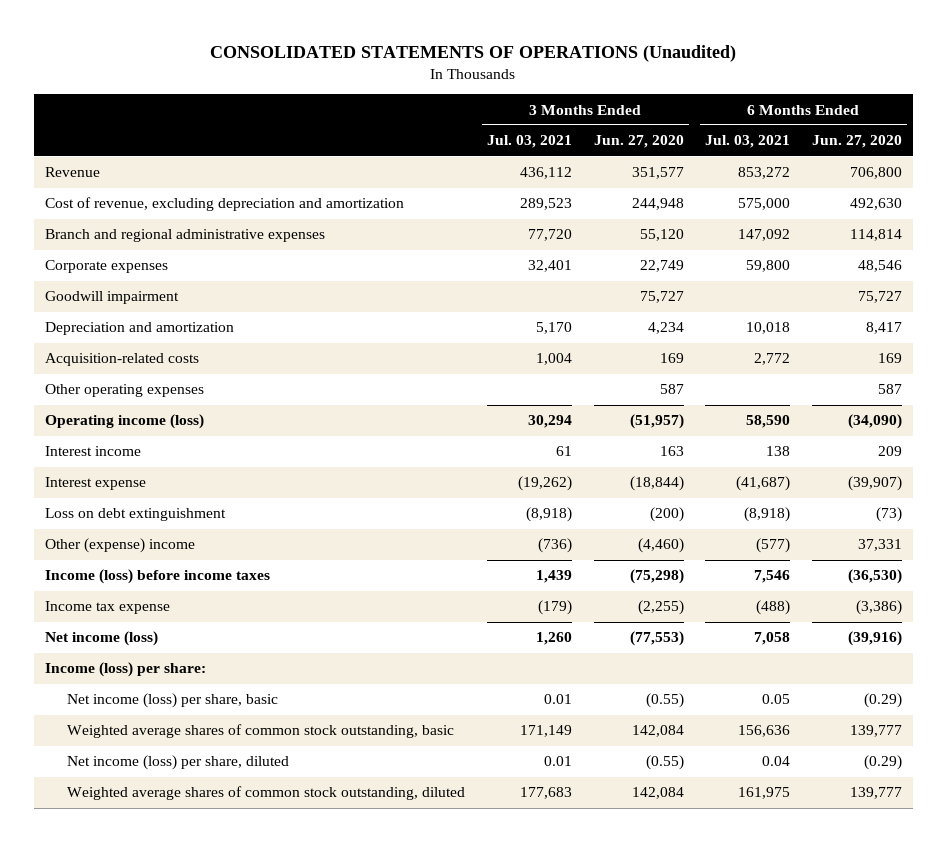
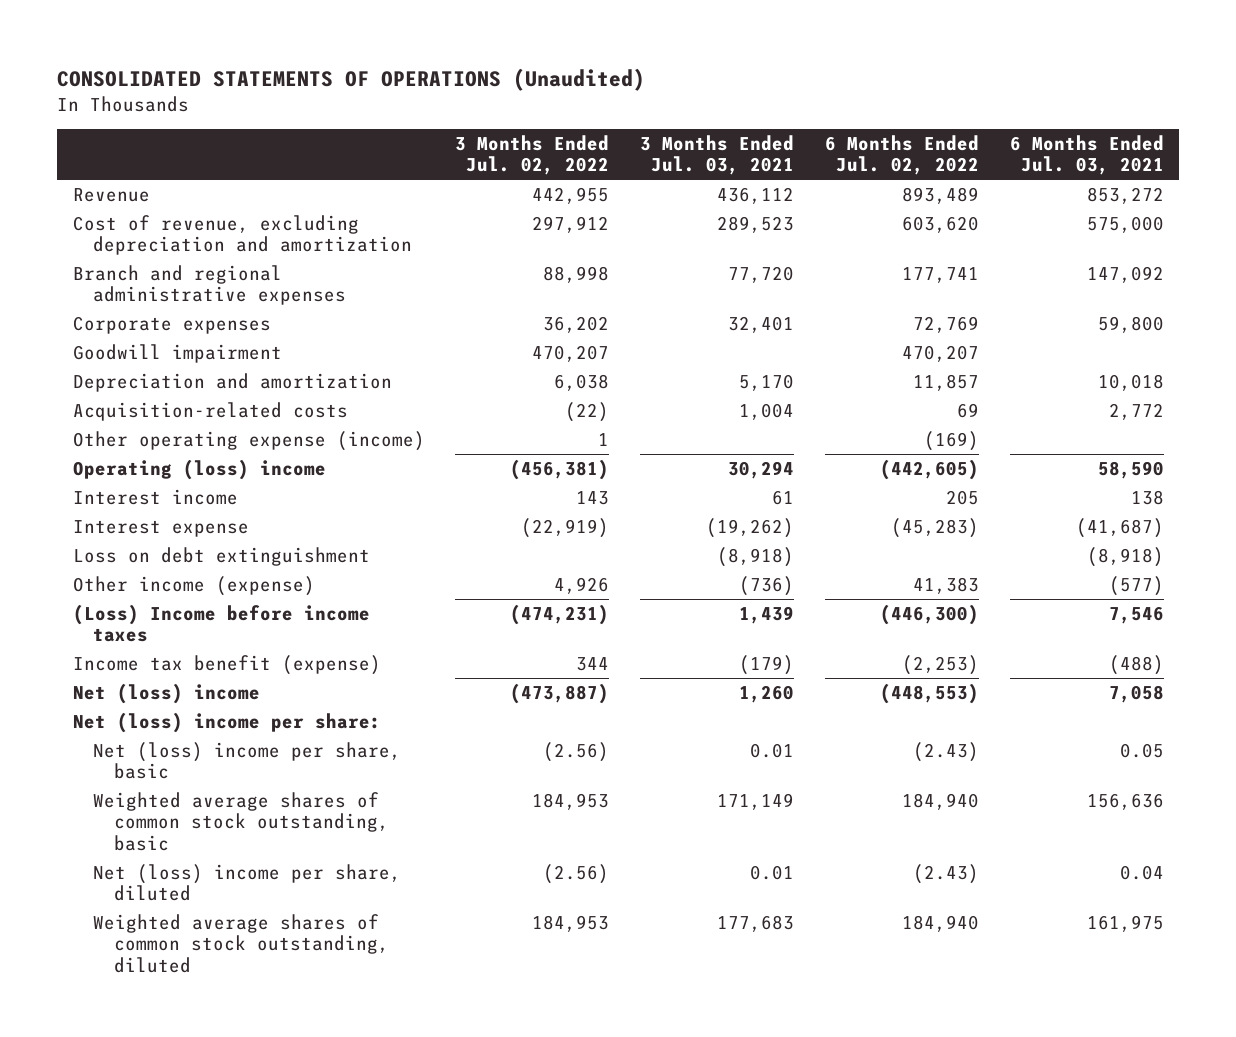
- | 3 Months Ended Jul. 03, 2021 | 3 Months Ended Jun. 27, 2020 | 6 Months Ended Jul. 03, 2021 | 6 Months Ended Jun. 27, 2020
+ | 3 Months Ended Jul. 02, 2022 | 3 Months Ended Jul. 03, 2021 | 6 Months Ended Jul. 02, 2022 | 6 Months Ended Jul. 03, 2021
- Other operating expenses | | 587 | | 587
- Operating income (loss) | 30,294 | (51,957) | 58,590 | (34,090)
+ Other operating expense (income) | 1 | | (169) |
+ Operating (loss) income | (456,381) | 30,294 | (442,605) | 58,590
- Other (expense) income | (736) | (4,460) | (577) | 37,331
- Income (loss) before income taxes | 1,439 | (75,298) | 7,546 | (36,530)
- Income tax expense | (179) | (2,255) | (488) | (3,386)
- Net income (loss) | 1,260 | (77,553) | 7,058 | (39,916)
- Income (loss) per share:
- Net income (loss) per share, basic | 0.01 | (0.55) | 0.05 | (0.29)
+ Other income (expense) | 4,926 | (736) | 41,383 | (577)
+ (Loss) Income before income taxes | (474,231) | 1,439 | (446,300) | 7,546
+ Income tax benefit (expense) | 344 | (179) | (2,253) | (488)
+ Net (loss) income | (473,887) | 1,260 | (448,553) | 7,058
+ Net (loss) income per share:
+ Net (loss) income per share, basic | (2.56) | 0.01 | (2.43) | 0.05
- Net income (loss) per share, diluted | 0.01 | (0.55) | 0.04 | (0.29)
+ Net (loss) income per share, diluted | (2.56) | 0.01 | (2.43) | 0.04

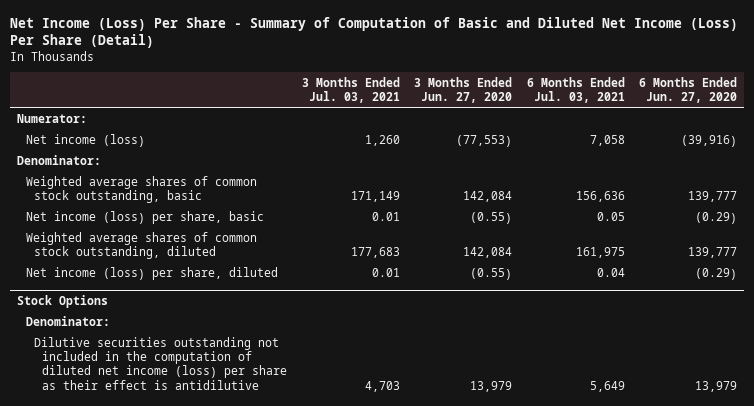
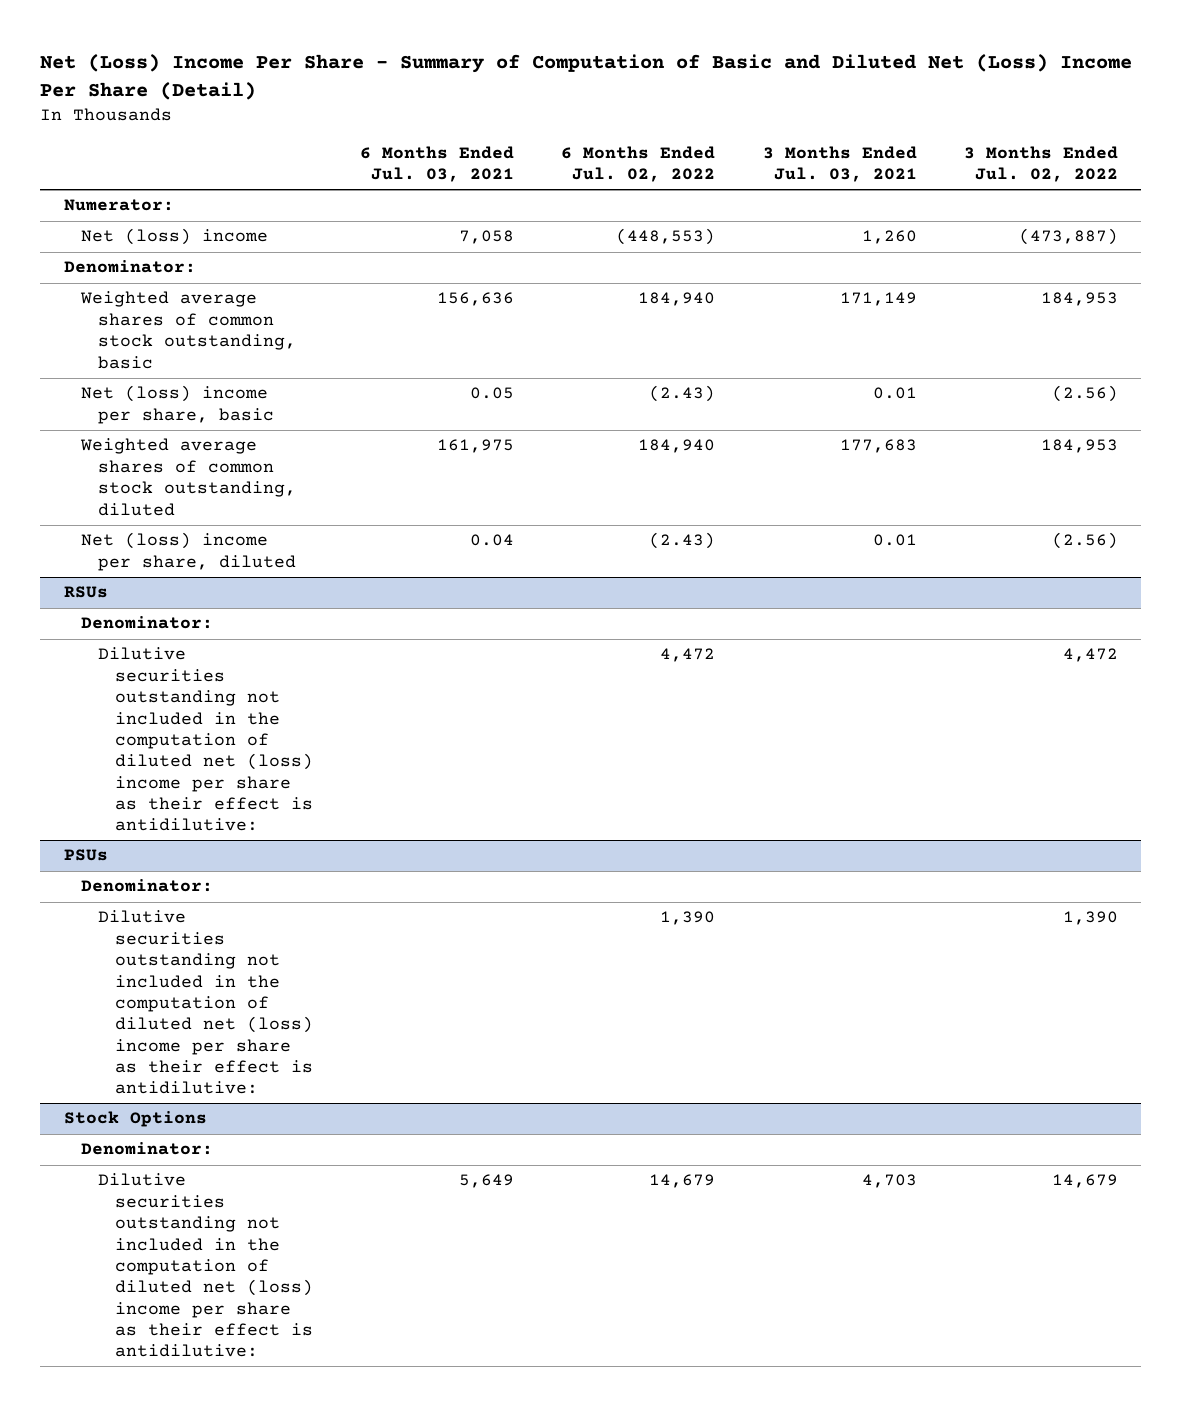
- Net Income (Loss) Per Share - Summary of Computation of Basic and Diluted Net Income (Loss) Per Share (Detail)
+ Net (Loss) Income Per Share - Summary of Computation of Basic and Diluted Net (Loss) Income Per Share (Detail)
- | 3 Months Ended Jul. 03, 2021 | 3 Months Ended Jun. 27, 2020 | 6 Months Ended Jul. 03, 2021 | 6 Months Ended Jun. 27, 2020
+ | 6 Months Ended Jul. 03, 2021 | 6 Months Ended Jul. 02, 2022 | 3 Months Ended Jul. 03, 2021 | 3 Months Ended Jul. 02, 2022
- Net income (loss) | 1,260 | (77,553) | 7,058 | (39,916)
+ Net (loss) income | 7,058 | (448,553) | 1,260 | (473,887)
- Net income (loss) per share, basic | 0.01 | (0.55) | 0.05 | (0.29)
+ Net (loss) income per share, basic | 0.05 | (2.43) | 0.01 | (2.56)
- Net income (loss) per share, diluted | 0.01 | (0.55) | 0.04 | (0.29)
+ Net (loss) income per share, diluted | 0.04 | (2.43) | 0.01 | (2.56)
+ RSUs
+ Denominator:
+ Dilutive securities outstanding not included in the computation of diluted net (loss) income per share as their effect is antidilutive: | | 4,472 | | 4,472
+ PSUs
+ Denominator:
+ Dilutive securities outstanding not included in the computation of diluted net (loss) income per share as their effect is antidilutive: | | 1,390 | | 1,390
@ Stock Options
- Dilutive securities outstanding not included in the computation of diluted net income (loss) per share as their effect is antidilutive | 4,703 | 13,979 | 5,649 | 13,979
+ Dilutive securities outstanding not included in the computation of diluted net (loss) income per share as their effect is antidilutive: | 5,649 | 14,679 | 4,703 | 14,679

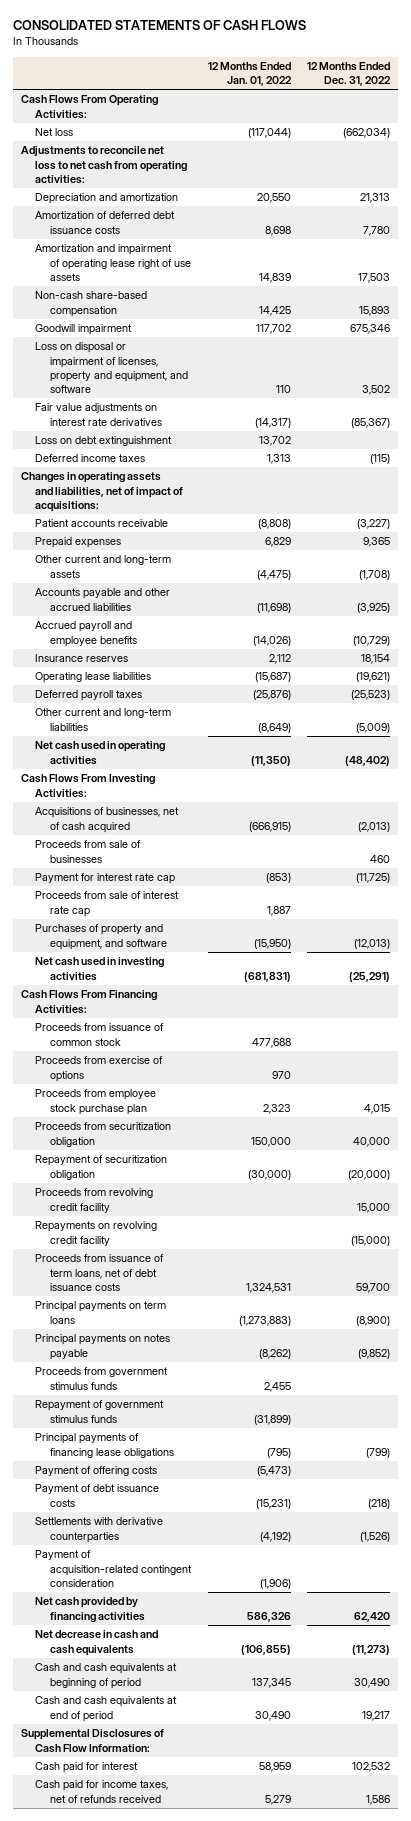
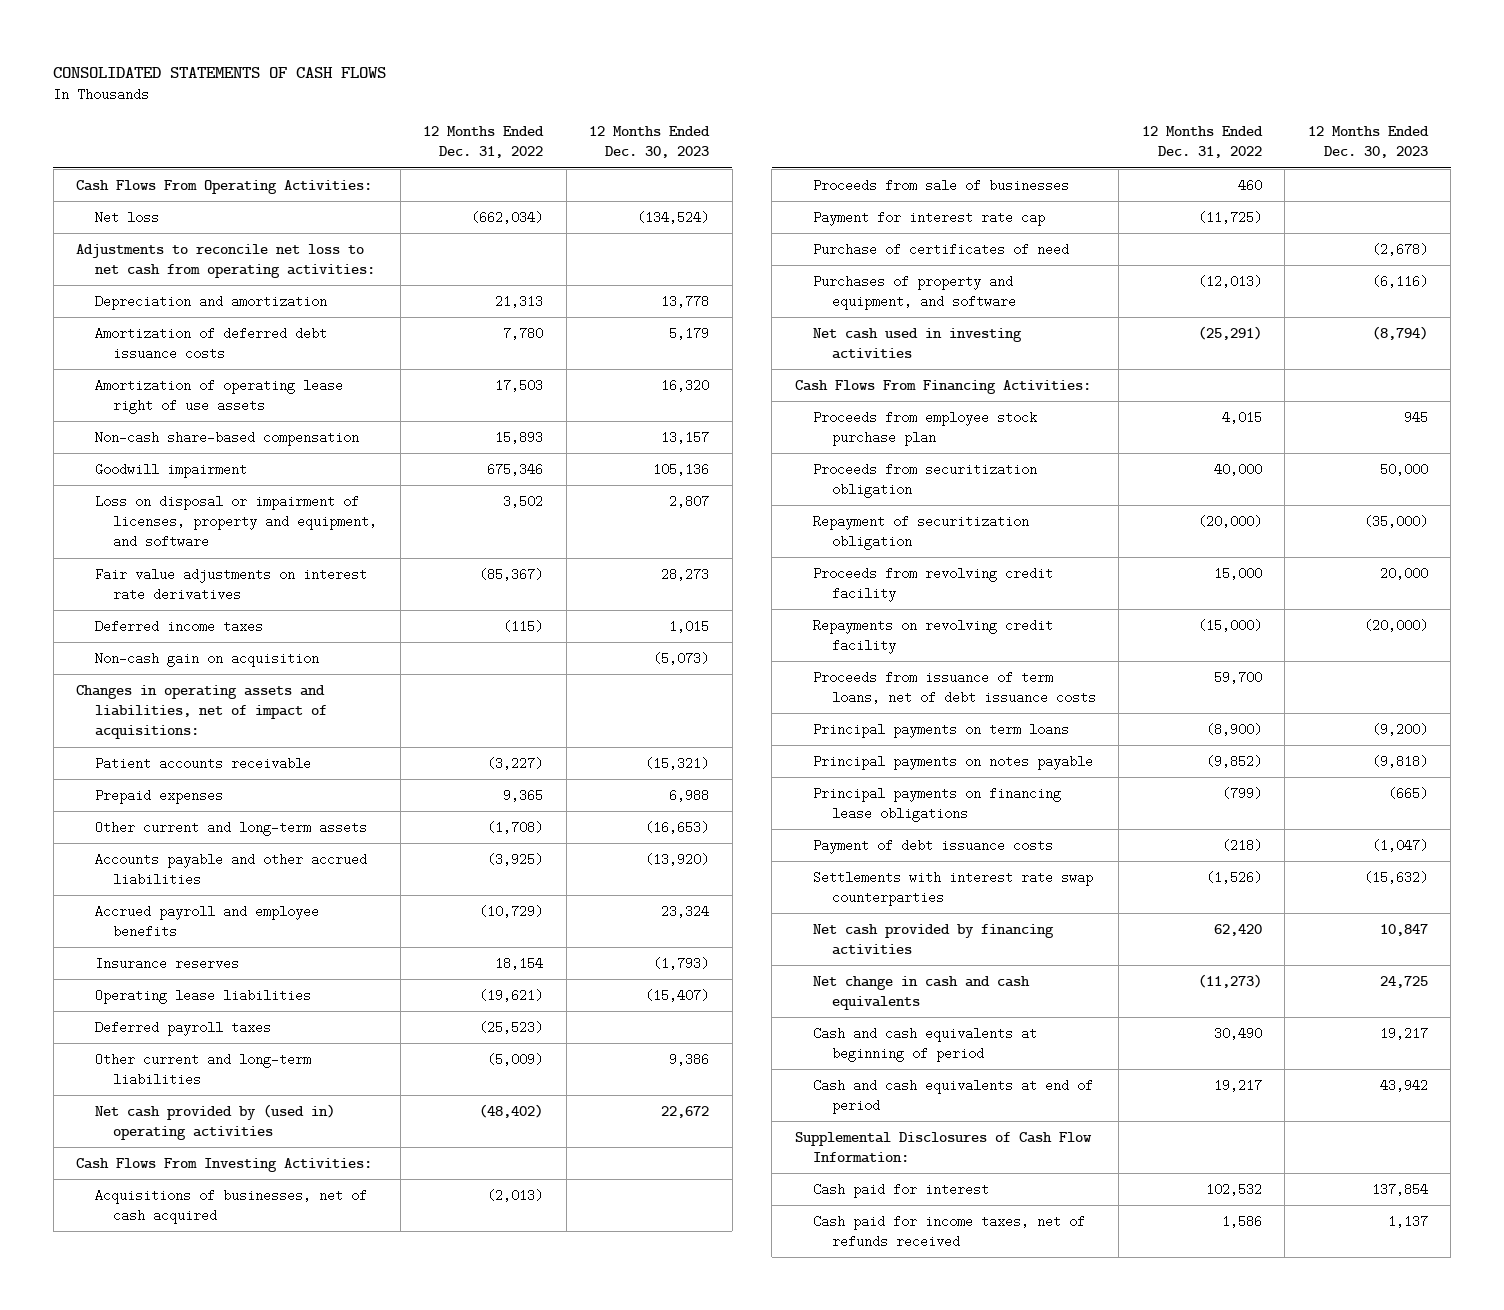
- | 12 Months Ended Jan. 01, 2022 | 12 Months Ended Dec. 31, 2022
+ | 12 Months Ended Dec. 31, 2022 | 12 Months Ended Dec. 30, 2023
- Amortization and impairment of operating lease right of use assets | 14,839 | 17,503
+ Amortization of operating lease right of use assets | 17,503 | 16,320
- Loss on debt extinguishment | 13,702 |
+ Non-cash gain on acquisition | | (5,073)
- Net cash used in operating activities | (11,350) | (48,402)
+ Net cash provided by (used in) operating activities | (48,402) | 22,672
- Proceeds from sale of interest rate cap | 1,887 |
+ Purchase of certificates of need | | (2,678)
- Proceeds from issuance of common stock | 477,688 |
- Proceeds from exercise of options | 970 |
- Proceeds from government stimulus funds | 2,455 |
- Repayment of government stimulus funds | (31,899) |
- Principal payments of financing lease obligations | (795) | (799)
- Payment of offering costs | (5,473) |
+ Principal payments on financing lease obligations | (799) | (665)
- Settlements with derivative counterparties | (4,192) | (1,526)
- Payment of acquisition-related contingent consideration | (1,906) |
+ Settlements with interest rate swap counterparties | (1,526) | (15,632)
- Net decrease in cash and cash equivalents | (106,855) | (11,273)
+ Net change in cash and cash equivalents | (11,273) | 24,725

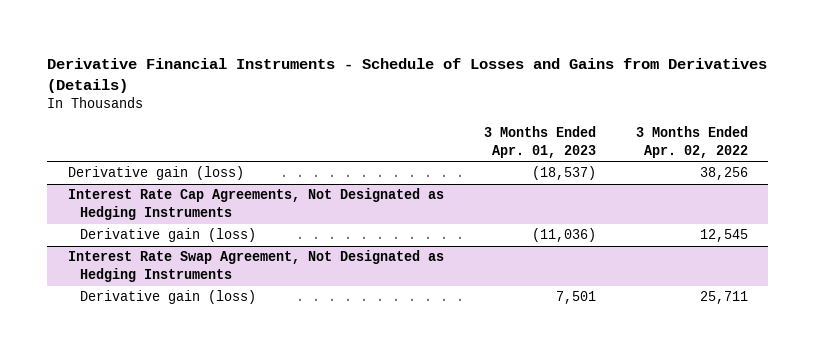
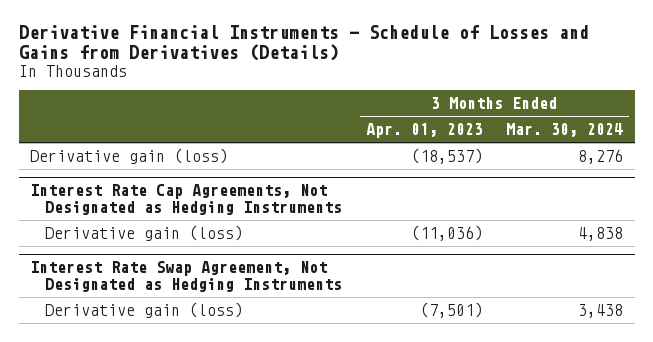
- | 3 Months Ended Apr. 01, 2023 | 3 Months Ended Apr. 02, 2022
+ | 3 Months Ended Apr. 01, 2023 | 3 Months Ended Mar. 30, 2024
@ Interest Rate Swap Agreement, Not Designated as Hedging Instruments
- Derivative gain (loss) | 7,501 | 25,711
+ Derivative gain (loss) | (7,501) | 3,438

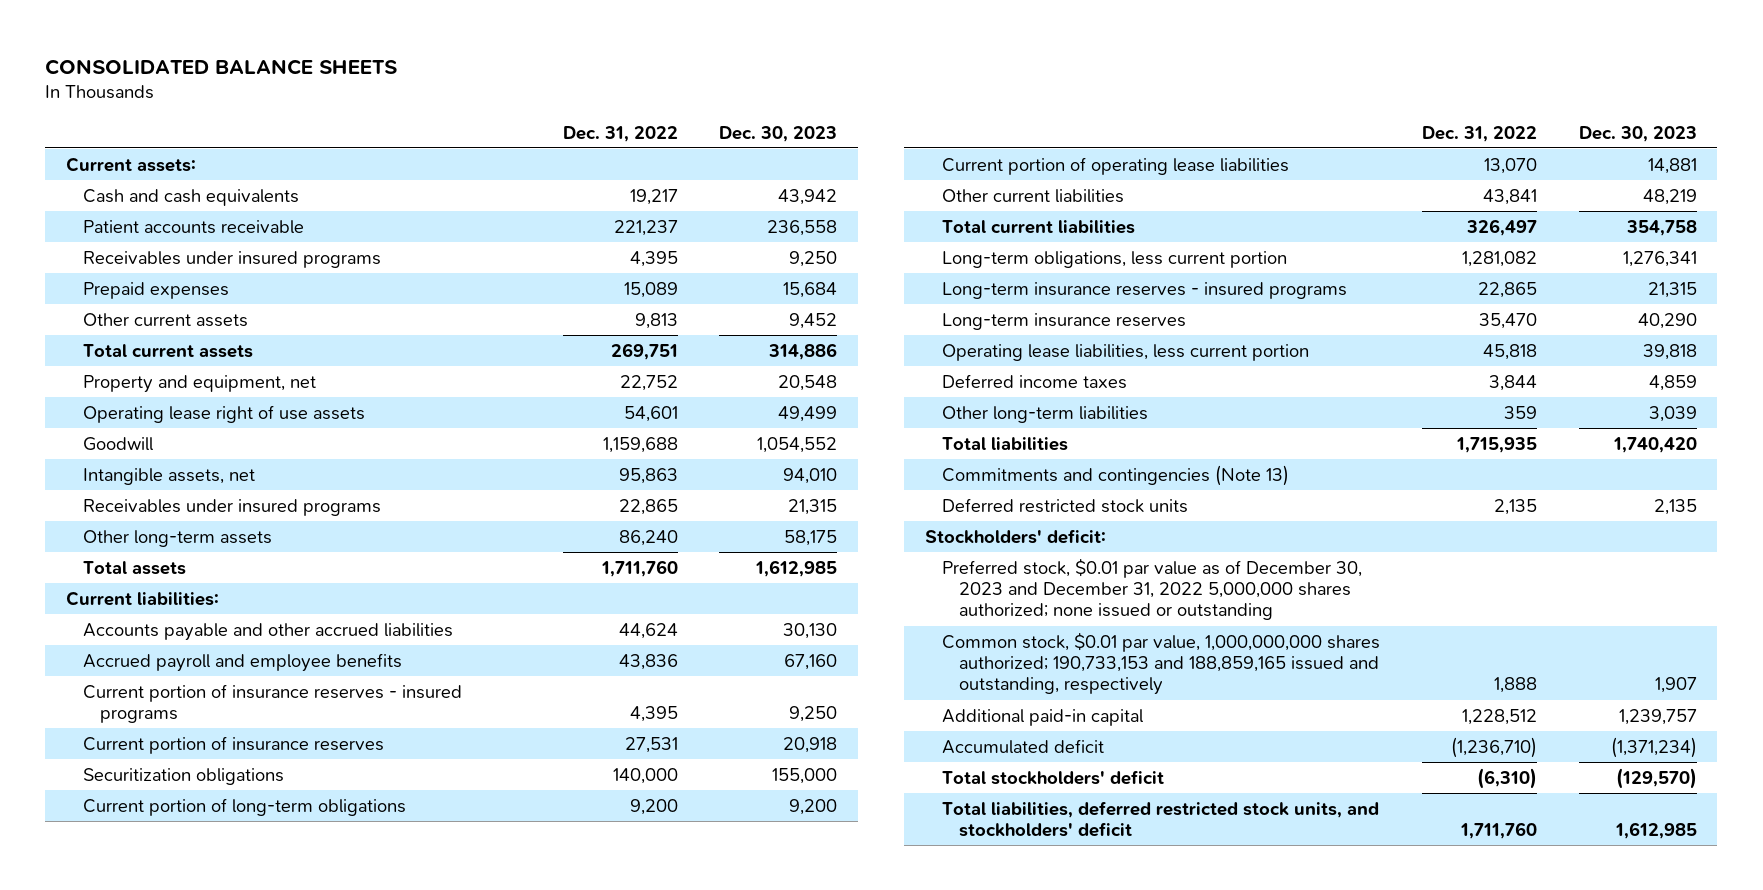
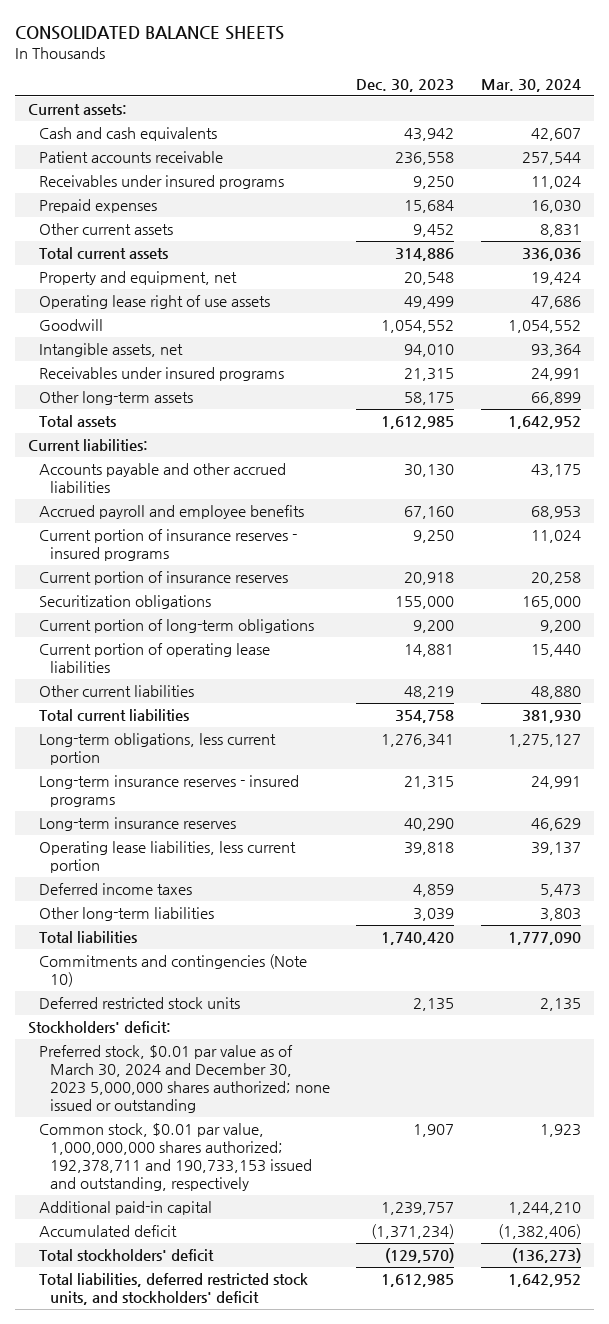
- | Dec. 31, 2022 | Dec. 30, 2023
+ | Dec. 30, 2023 | Mar. 30, 2024
- Commitments and contingencies (Note 13)
+ Commitments and contingencies (Note 10)
- Preferred stock, $0.01 par value as of December 30, 2023 and December 31, 2022 5,000,000 shares authorized; none issued or outstanding
- Common stock, $0.01 par value, 1,000,000,000 shares authorized; 190,733,153 and 188,859,165 issued and outstanding, respectively | 1,888 | 1,907
+ Preferred stock, $0.01 par value as of March 30, 2024 and December 30, 2023 5,000,000 shares authorized; none issued or outstanding
+ Common stock, $0.01 par value, 1,000,000,000 shares authorized; 192,378,711 and 190,733,153 issued and outstanding, respectively | 1,907 | 1,923

